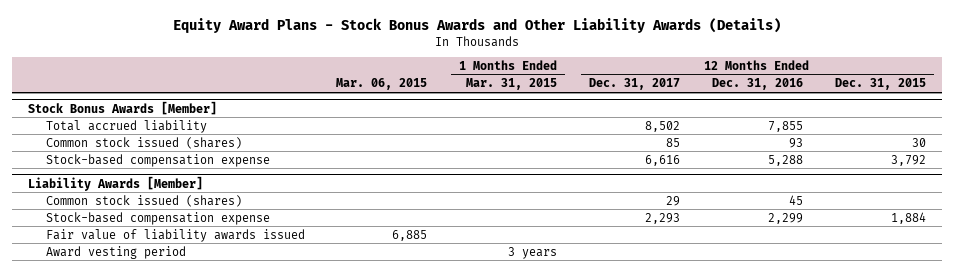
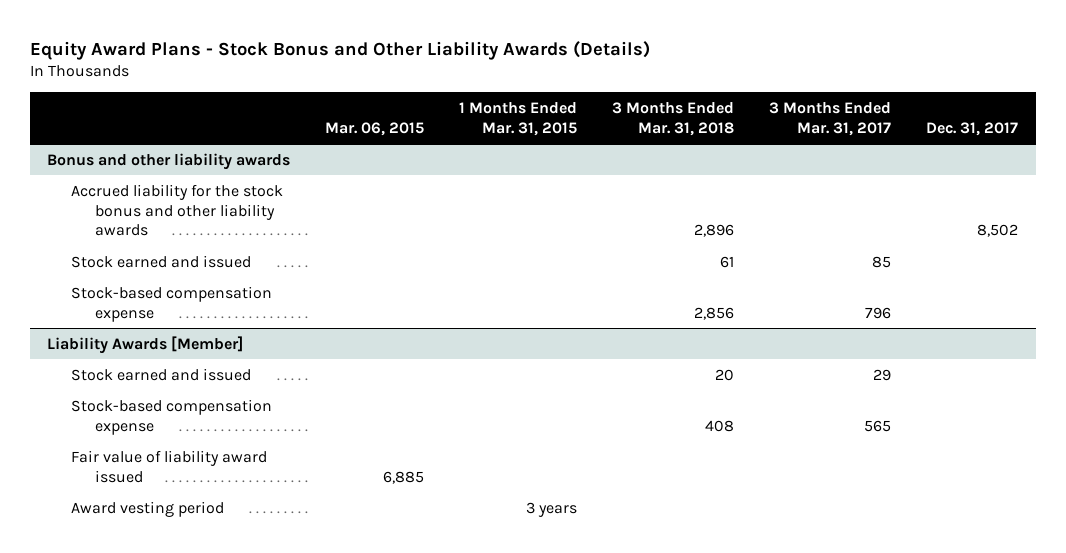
- Equity Award Plans - Stock Bonus Awards and Other Liability Awards (Details)
+ Equity Award Plans - Stock Bonus and Other Liability Awards (Details)
- | Mar. 06, 2015 | 1 Months Ended Mar. 31, 2015 | 12 Months Ended Dec. 31, 2017 | 12 Months Ended Dec. 31, 2016 | 12 Months Ended Dec. 31, 2015
+ | Mar. 06, 2015 | 1 Months Ended Mar. 31, 2015 | 3 Months Ended Mar. 31, 2018 | 3 Months Ended Mar. 31, 2017 | Dec. 31, 2017
- Stock Bonus Awards [Member]
- Total accrued liability | | | 8,502 | 7,855 |
- Common stock issued (shares) | | | 85 | 93 | 30
+ Bonus and other liability awards
+ Accrued liability for the stock bonus and other liability awards | | | 2,896 | | 8,502
+ Stock earned and issued | | | 61 | 85 |
@ Liability Awards [Member]
- Common stock issued (shares) | | | 29 | 45 |
+ Stock earned and issued | | | 20 | 29 |
- Fair value of liability awards issued | 6,885 | | | |
+ Fair value of liability award issued | 6,885 | | | |

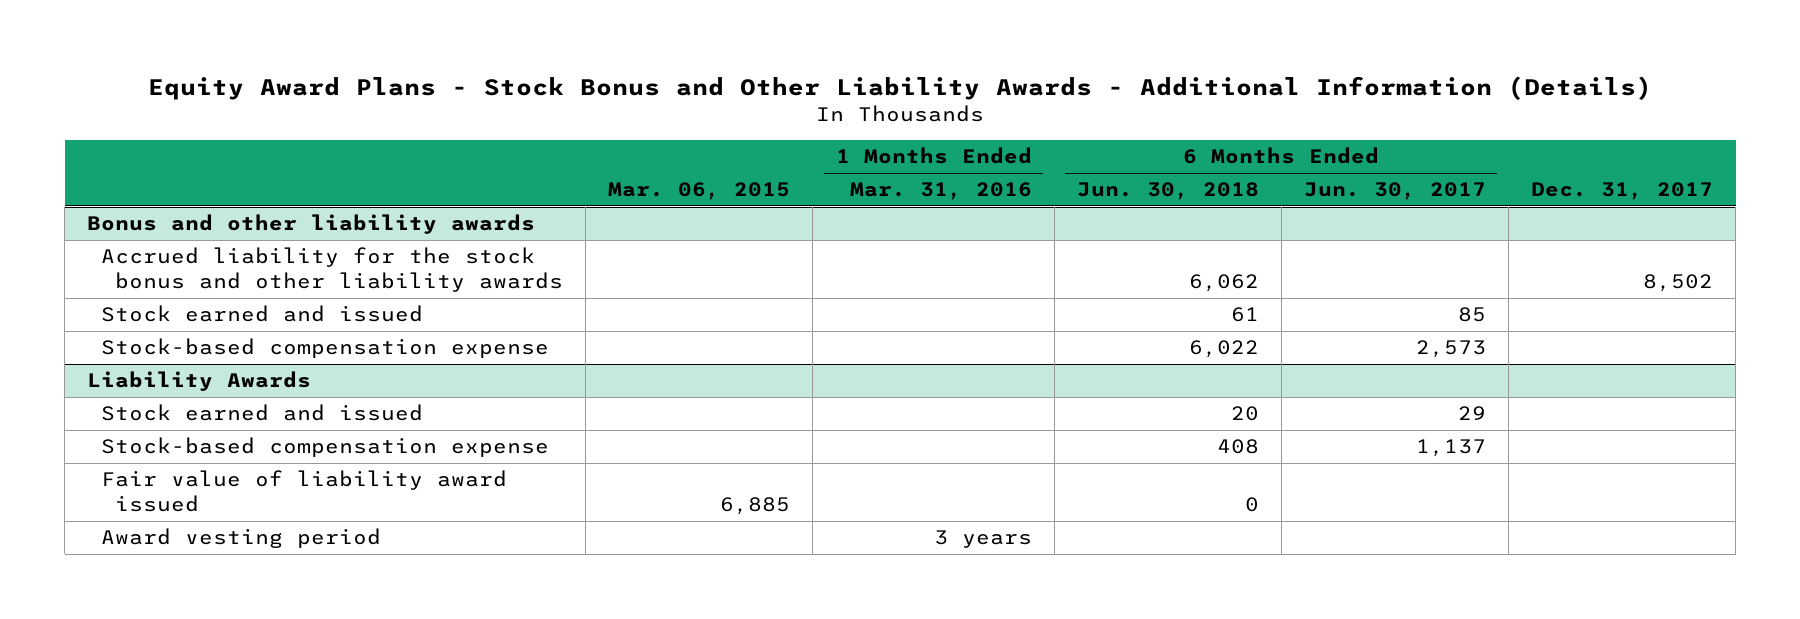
- Equity Award Plans - Stock Bonus and Other Liability Awards (Details)
+ Equity Award Plans - Stock Bonus and Other Liability Awards - Additional Information (Details)
- | Mar. 06, 2015 | 1 Months Ended Mar. 31, 2015 | 3 Months Ended Mar. 31, 2018 | 3 Months Ended Mar. 31, 2017 | Dec. 31, 2017
+ | Mar. 06, 2015 | 1 Months Ended Mar. 31, 2016 | 6 Months Ended Jun. 30, 2018 | 6 Months Ended Jun. 30, 2017 | Dec. 31, 2017
- Liability Awards [Member]
+ Liability Awards

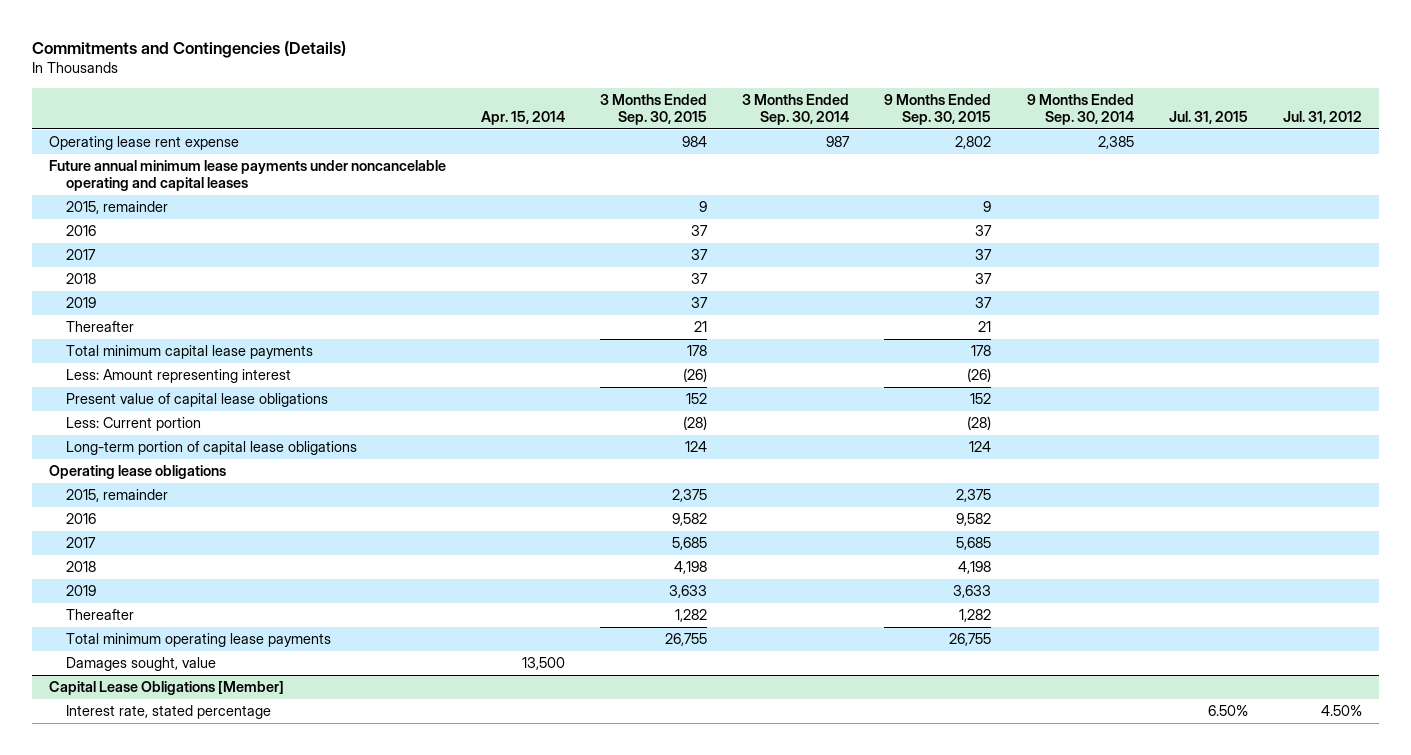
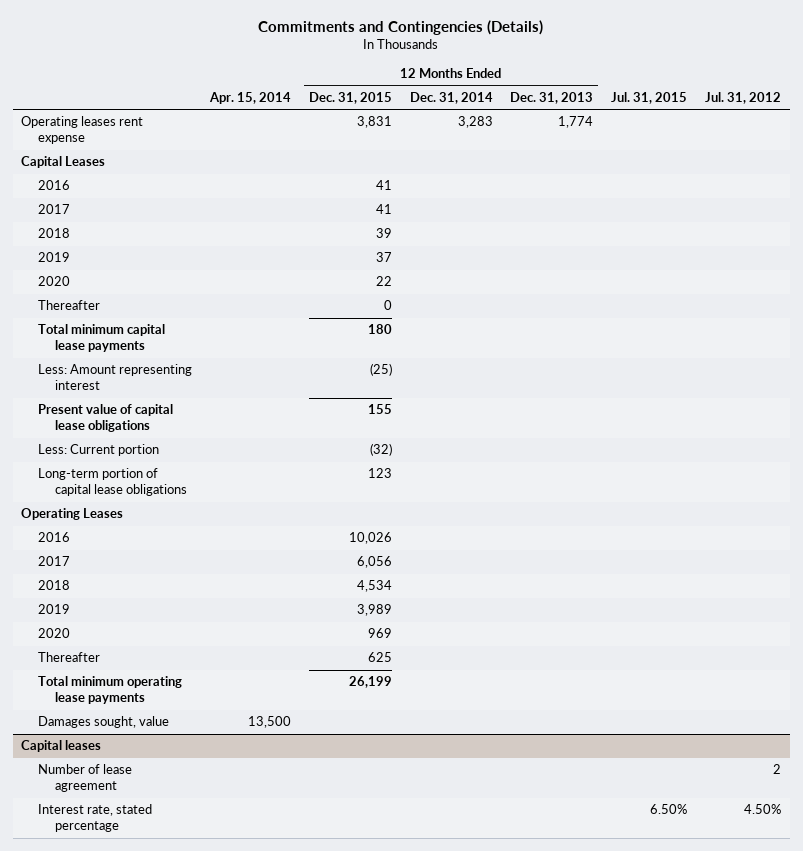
- | Apr. 15, 2014 | 3 Months Ended Sep. 30, 2015 | 3 Months Ended Sep. 30, 2014 | 9 Months Ended Sep. 30, 2015 | 9 Months Ended Sep. 30, 2014 | Jul. 31, 2015 | Jul. 31, 2012
+ | Apr. 15, 2014 | 12 Months Ended Dec. 31, 2015 | 12 Months Ended Dec. 31, 2014 | 12 Months Ended Dec. 31, 2013 | Jul. 31, 2015 | Jul. 31, 2012
- Operating lease rent expense | | 984 | 987 | 2,802 | 2,385 | |
- Future annual minimum lease payments under noncancelable operating and capital leases
- 2015, remainder | | 9 | | 9 | | |
+ Operating leases rent expense | | 3,831 | 3,283 | 1,774 | |
+ Capital Leases
+ 2020 | | 22 | | | |
- Operating lease obligations
- 2015, remainder | | 2,375 | | 2,375 | | |
+ Operating Leases
+ 2020 | | 969 | | | |
- Capital Lease Obligations [Member]
+ Capital leases
+ Number of lease agreement | | | | | | 2

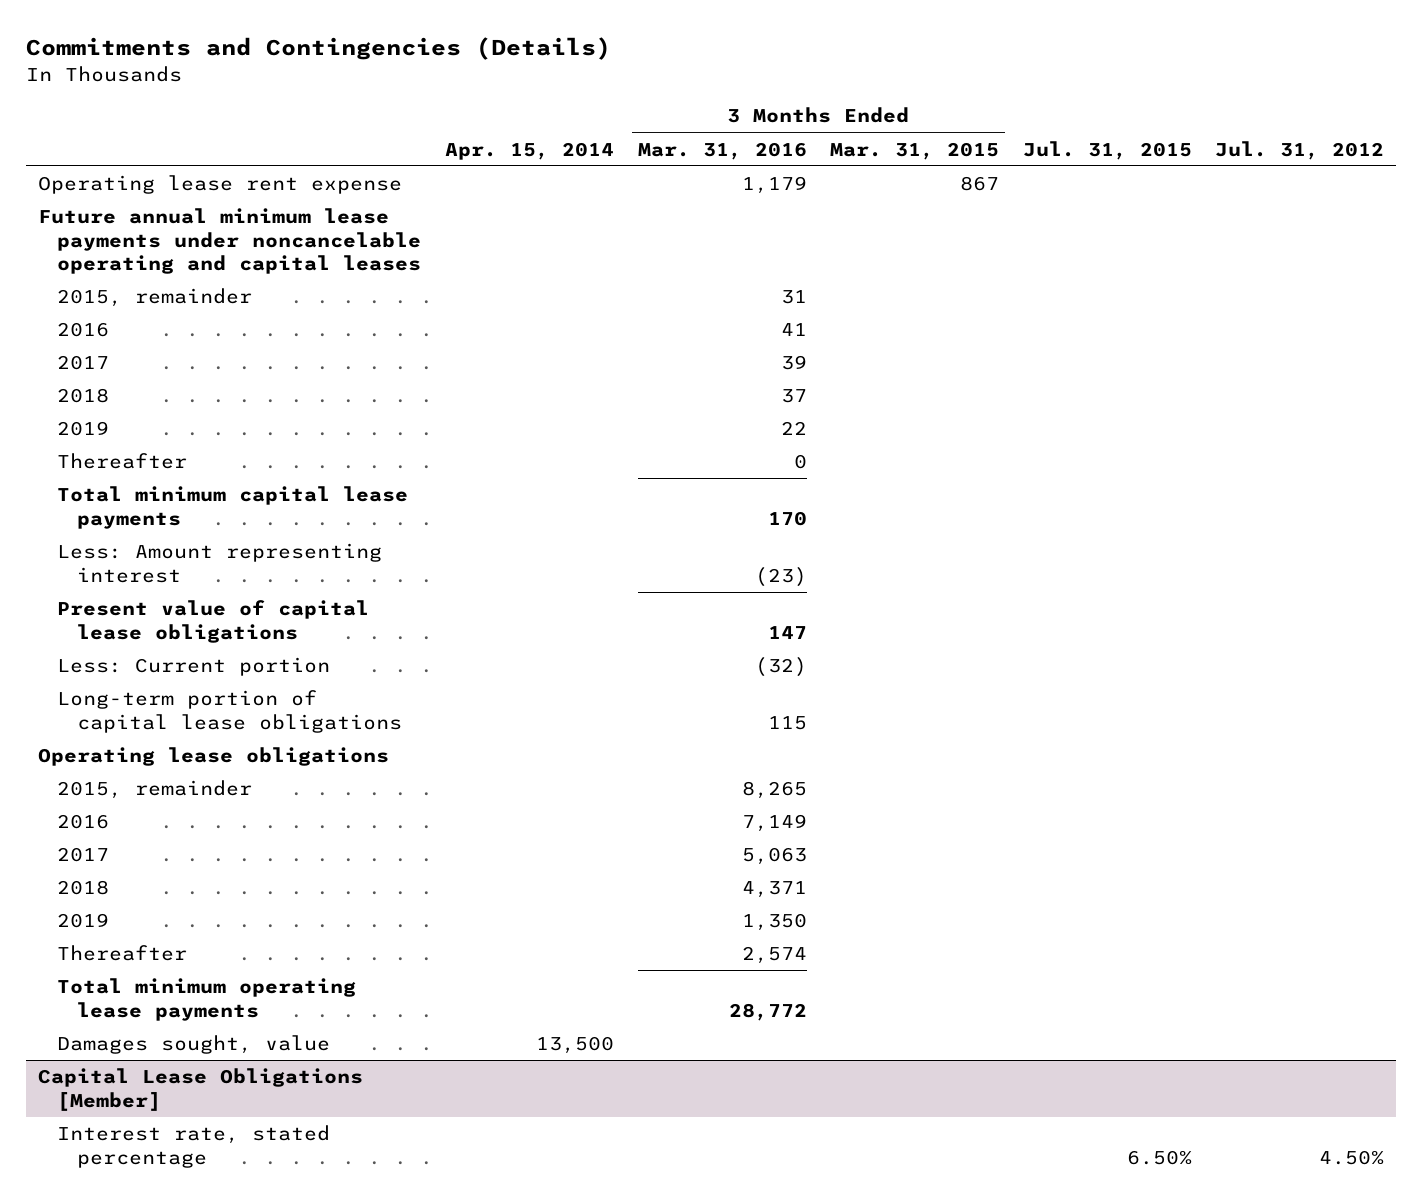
- | Apr. 15, 2014 | 12 Months Ended Dec. 31, 2015 | 12 Months Ended Dec. 31, 2014 | 12 Months Ended Dec. 31, 2013 | Jul. 31, 2015 | Jul. 31, 2012
+ | Apr. 15, 2014 | 3 Months Ended Mar. 31, 2016 | 3 Months Ended Mar. 31, 2015 | Jul. 31, 2015 | Jul. 31, 2012
- Operating leases rent expense | | 3,831 | 3,283 | 1,774 | |
- Capital Leases
+ Operating lease rent expense | | 1,179 | 867 | |
+ Future annual minimum lease payments under noncancelable operating and capital leases
+ 2015, remainder | | 31 | | |
- 2020 | | 22 | | | |
- Operating Leases
+ Operating lease obligations
+ 2015, remainder | | 8,265 | | |
- 2020 | | 969 | | | |
- Capital leases
- Number of lease agreement | | | | | | 2
+ Capital Lease Obligations [Member]

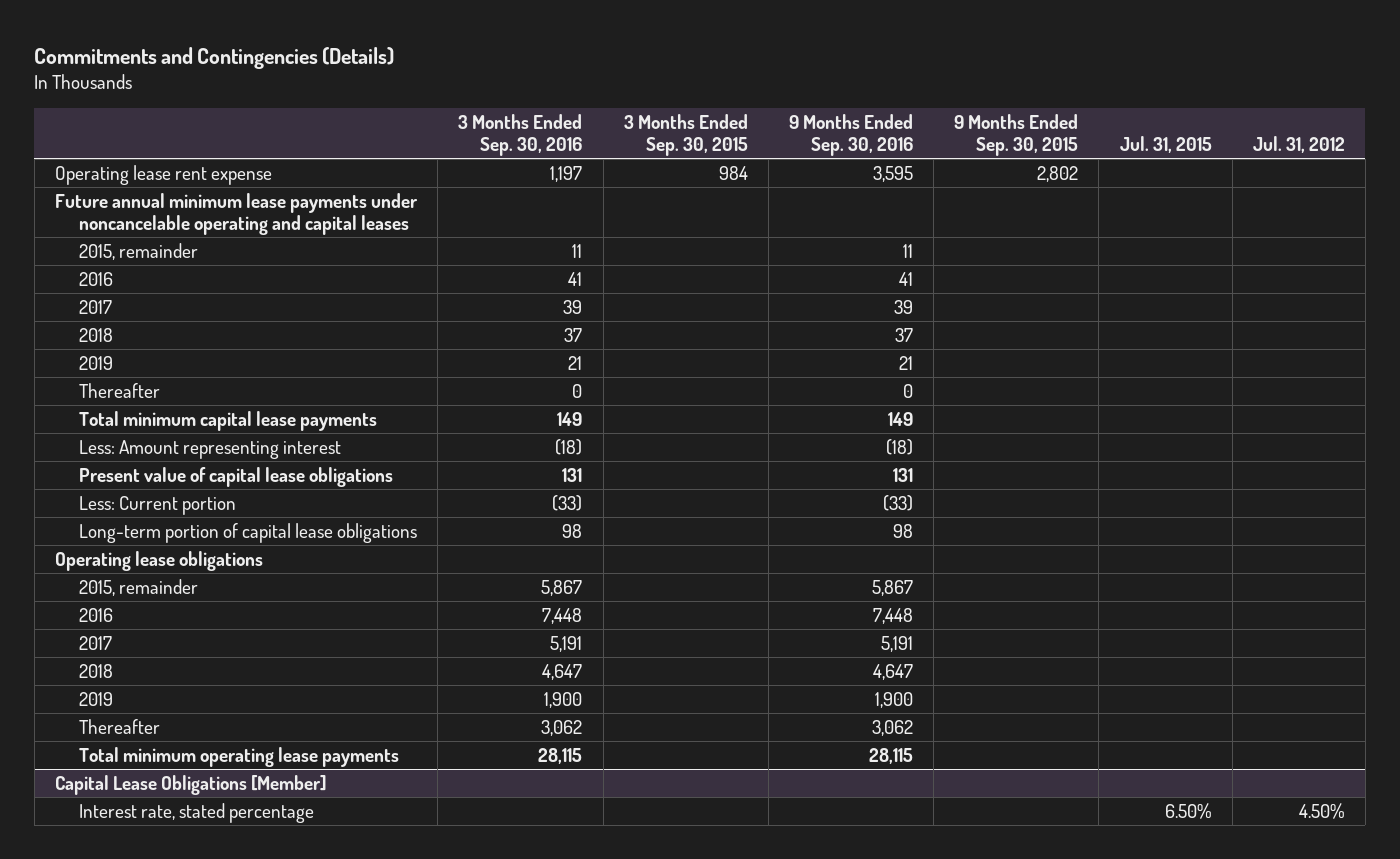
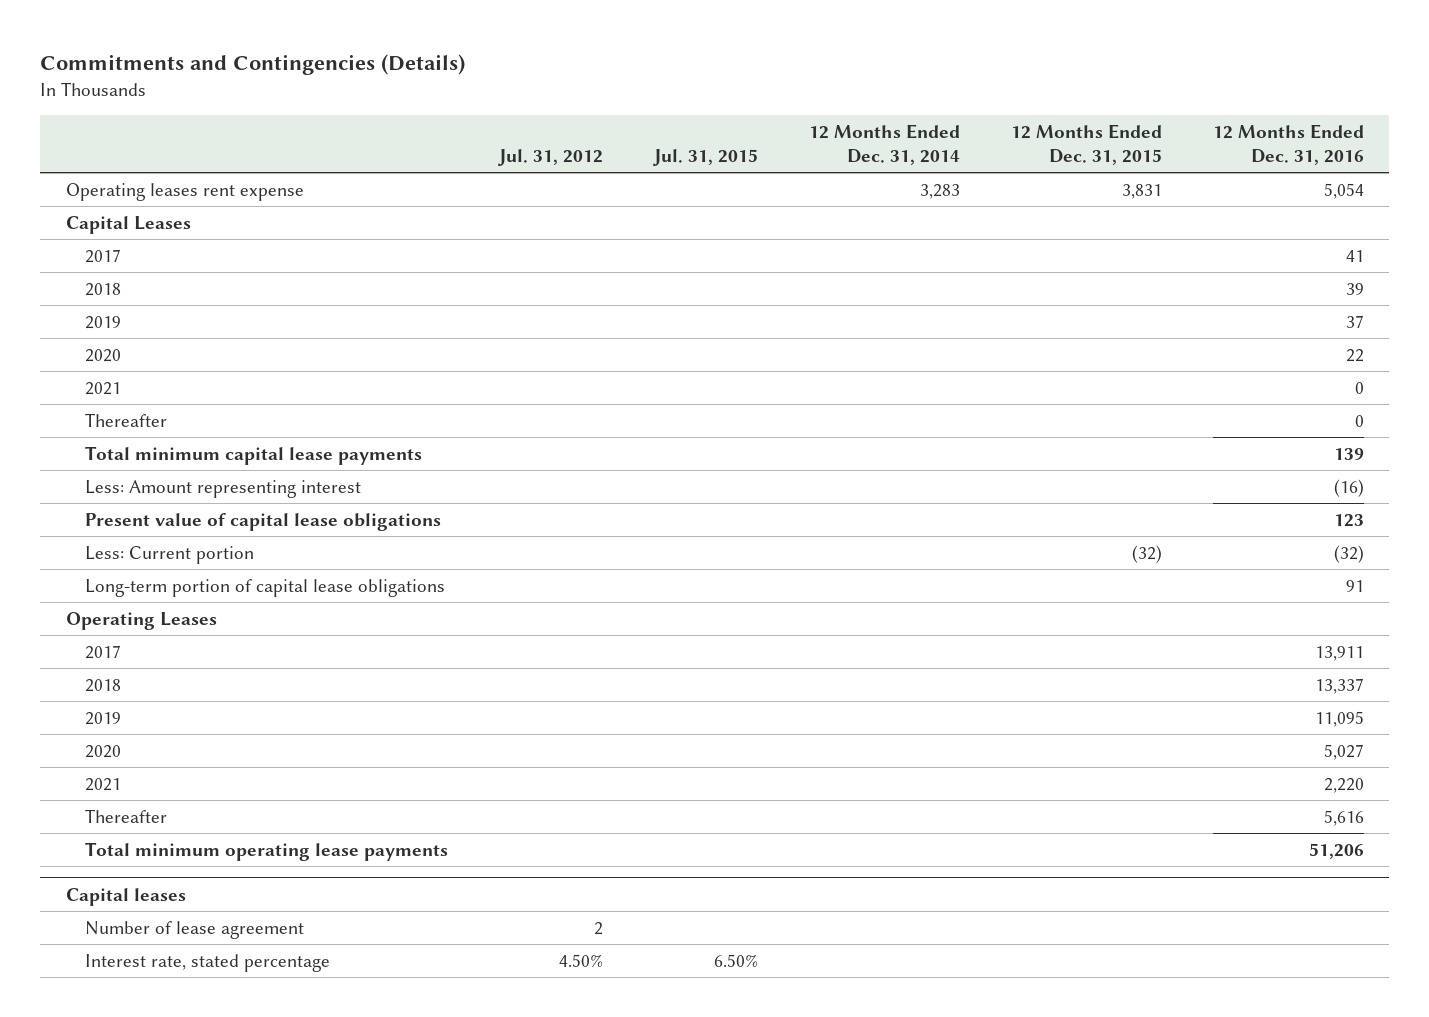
- | 3 Months Ended Sep. 30, 2016 | 3 Months Ended Sep. 30, 2015 | 9 Months Ended Sep. 30, 2016 | 9 Months Ended Sep. 30, 2015 | Jul. 31, 2015 | Jul. 31, 2012
+ | Jul. 31, 2012 | Jul. 31, 2015 | 12 Months Ended Dec. 31, 2014 | 12 Months Ended Dec. 31, 2015 | 12 Months Ended Dec. 31, 2016
- Operating lease rent expense | 1,197 | 984 | 3,595 | 2,802 | |
- Future annual minimum lease payments under noncancelable operating and capital leases
- 2015, remainder | 11 | | 11 | | |
- 2016 | 41 | | 41 | | |
+ Operating leases rent expense | | | 3,283 | 3,831 | 5,054
+ Capital Leases
+ 2020 | | | | | 22
+ 2021 | | | | | 0
- Operating lease obligations
- 2015, remainder | 5,867 | | 5,867 | | |
- 2016 | 7,448 | | 7,448 | | |
+ Operating Leases
+ 2020 | | | | | 5,027
+ 2021 | | | | | 2,220
- Capital Lease Obligations [Member]
+ Capital leases
+ Number of lease agreement | 2 | | | |

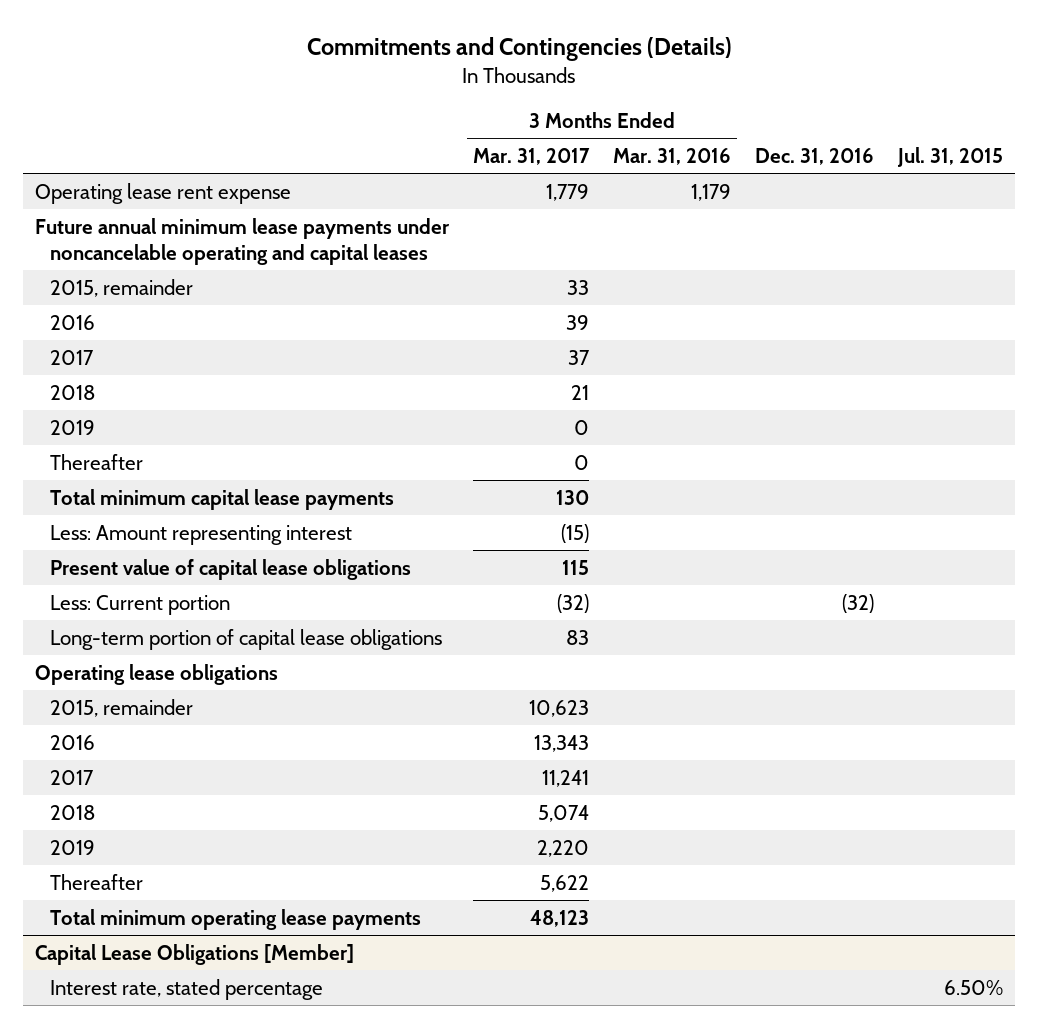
- | Jul. 31, 2012 | Jul. 31, 2015 | 12 Months Ended Dec. 31, 2014 | 12 Months Ended Dec. 31, 2015 | 12 Months Ended Dec. 31, 2016
+ | 3 Months Ended Mar. 31, 2017 | 3 Months Ended Mar. 31, 2016 | Dec. 31, 2016 | Jul. 31, 2015
- Operating leases rent expense | | | 3,283 | 3,831 | 5,054
- Capital Leases
+ Operating lease rent expense | 1,779 | 1,179 | |
+ Future annual minimum lease payments under noncancelable operating and capital leases
+ 2015, remainder | 33 | | |
+ 2016 | 39 | | |
- 2020 | | | | | 22
- 2021 | | | | | 0
- Operating Leases
+ Operating lease obligations
+ 2015, remainder | 10,623 | | |
+ 2016 | 13,343 | | |
- 2020 | | | | | 5,027
- 2021 | | | | | 2,220
- Capital leases
- Number of lease agreement | 2 | | | |
+ Capital Lease Obligations [Member]

